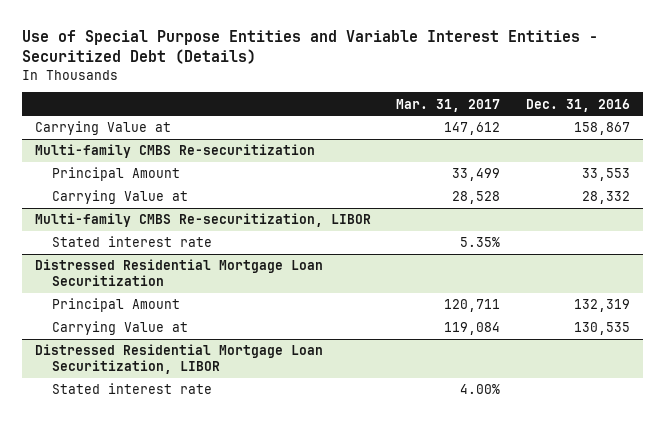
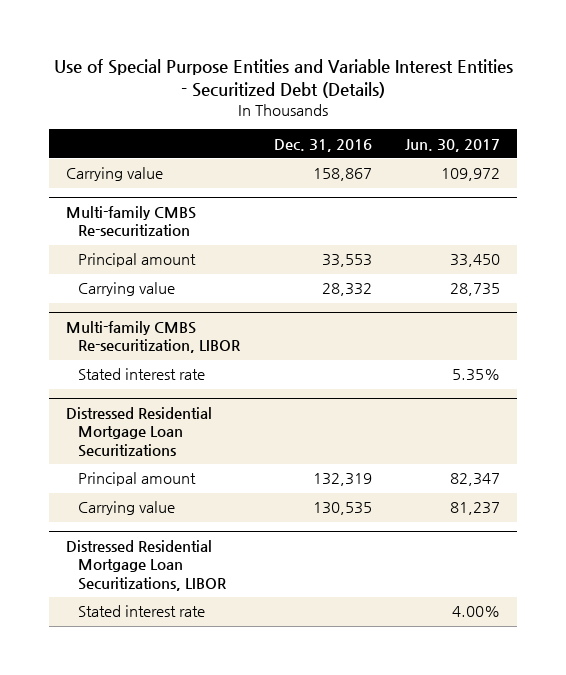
- | Mar. 31, 2017 | Dec. 31, 2016
+ | Dec. 31, 2016 | Jun. 30, 2017
- Carrying Value at | 147,612 | 158,867
+ Carrying value | 158,867 | 109,972
@ Multi-family CMBS Re-securitization
- Principal Amount | 33,499 | 33,553
- Carrying Value at | 28,528 | 28,332
+ Principal amount | 33,553 | 33,450
+ Carrying value | 28,332 | 28,735
- Distressed Residential Mortgage Loan Securitization
- Principal Amount | 120,711 | 132,319
- Carrying Value at | 119,084 | 130,535
- Distressed Residential Mortgage Loan Securitization, LIBOR
+ Distressed Residential Mortgage Loan Securitizations
+ Principal amount | 132,319 | 82,347
+ Carrying value | 130,535 | 81,237
+ Distressed Residential Mortgage Loan Securitizations, LIBOR

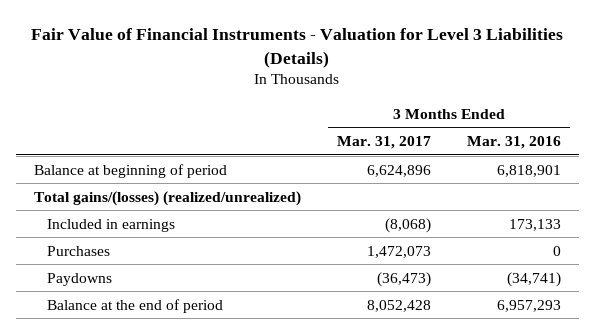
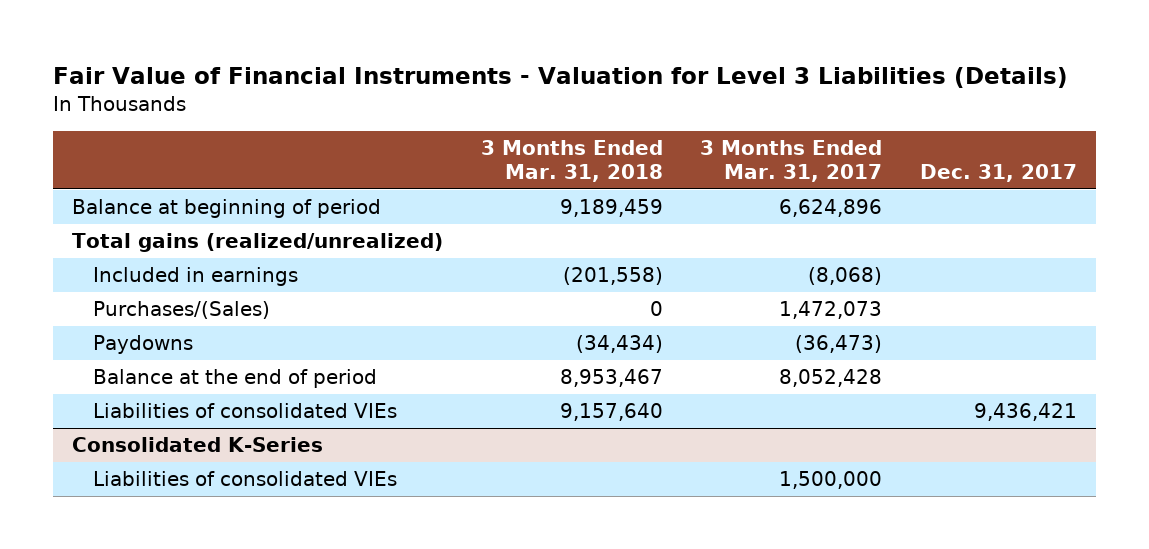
- | 3 Months Ended Mar. 31, 2017 | 3 Months Ended Mar. 31, 2016
+ | 3 Months Ended Mar. 31, 2018 | 3 Months Ended Mar. 31, 2017 | Dec. 31, 2017
- Total gains/(losses) (realized/unrealized)
+ Total gains (realized/unrealized)
- Purchases | 1,472,073 | 0
+ Purchases/(Sales) | 0 | 1,472,073 |
+ Liabilities of consolidated VIEs | 9,157,640 | | 9,436,421
+ Consolidated K-Series
+ Liabilities of consolidated VIEs | | 1,500,000 |

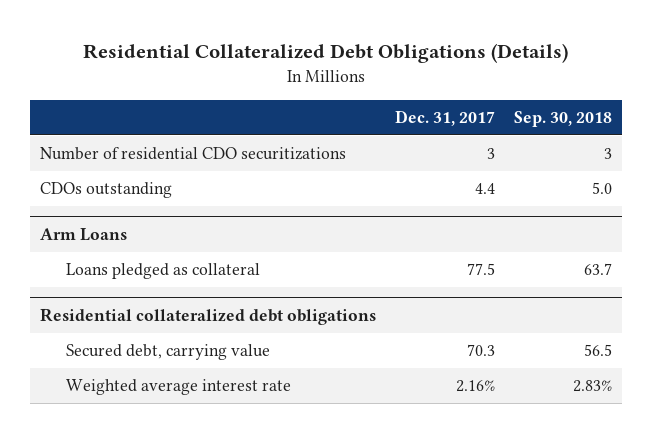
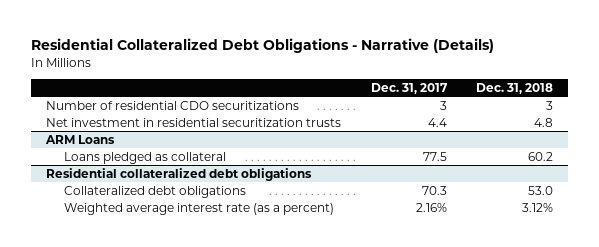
- Residential Collateralized Debt Obligations (Details)
+ Residential Collateralized Debt Obligations - Narrative (Details)
- | Dec. 31, 2017 | Sep. 30, 2018
+ | Dec. 31, 2017 | Dec. 31, 2018
- CDOs outstanding | 4.4 | 5.0
- Arm Loans
+ Net investment in residential securitization trusts | 4.4 | 4.8
+ ARM Loans
@ Residential collateralized debt obligations
- Secured debt, carrying value | 70.3 | 56.5
- Weighted average interest rate | 2.16% | 2.83%
+ Collateralized debt obligations | 70.3 | 53.0
+ Weighted average interest rate (as a percent) | 2.16% | 3.12%

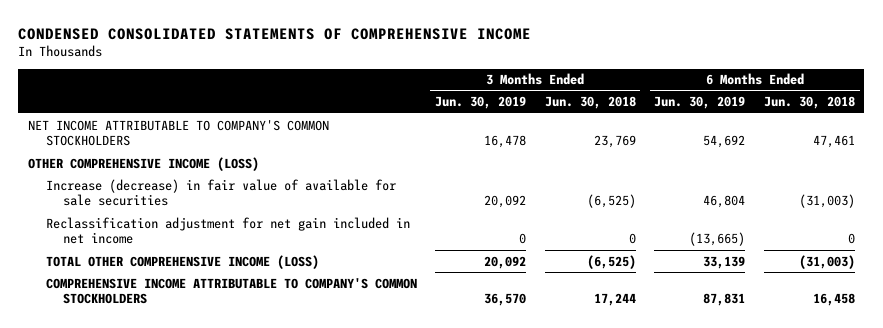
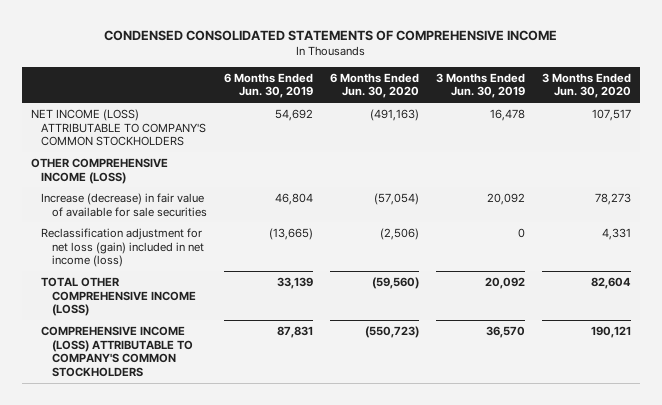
- | 3 Months Ended Jun. 30, 2019 | 3 Months Ended Jun. 30, 2018 | 6 Months Ended Jun. 30, 2019 | 6 Months Ended Jun. 30, 2018
+ | 6 Months Ended Jun. 30, 2019 | 6 Months Ended Jun. 30, 2020 | 3 Months Ended Jun. 30, 2019 | 3 Months Ended Jun. 30, 2020
- NET INCOME ATTRIBUTABLE TO COMPANY'S COMMON STOCKHOLDERS | 16,478 | 23,769 | 54,692 | 47,461
+ NET INCOME (LOSS) ATTRIBUTABLE TO COMPANY'S COMMON STOCKHOLDERS | 54,692 | (491,163) | 16,478 | 107,517
- Reclassification adjustment for net gain included in net income | 0 | 0 | (13,665) | 0
+ Reclassification adjustment for net loss (gain) included in net income (loss) | (13,665) | (2,506) | 0 | 4,331
- COMPREHENSIVE INCOME ATTRIBUTABLE TO COMPANY'S COMMON STOCKHOLDERS | 36,570 | 17,244 | 87,831 | 16,458
+ COMPREHENSIVE INCOME (LOSS) ATTRIBUTABLE TO COMPANY'S COMMON STOCKHOLDERS | 87,831 | (550,723) | 36,570 | 190,121

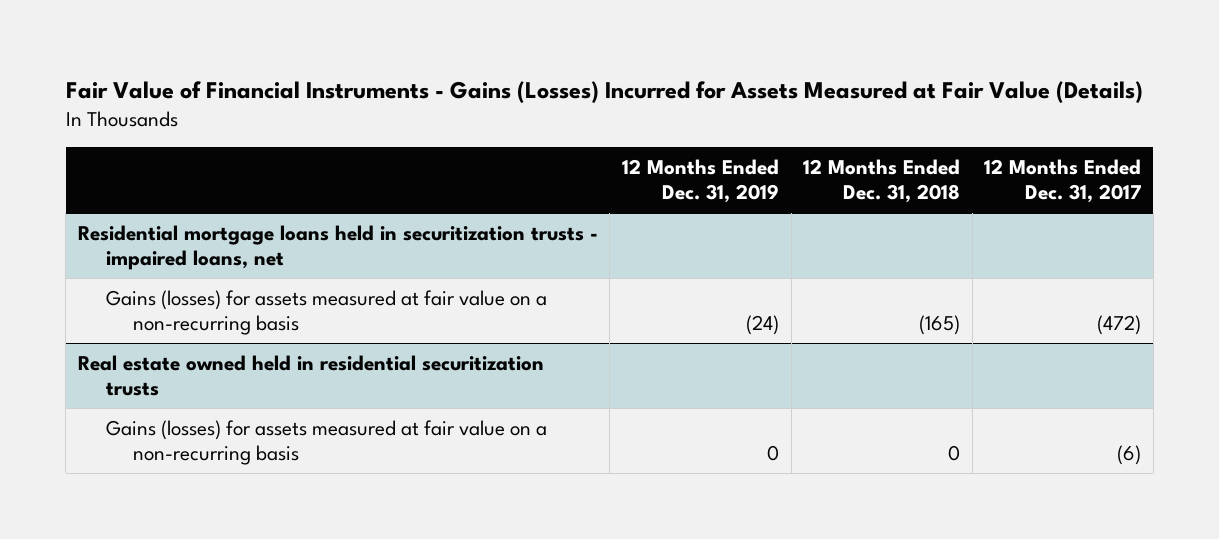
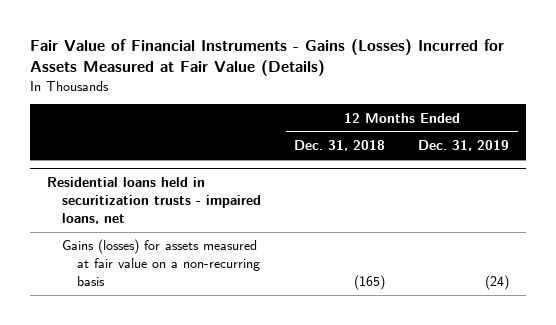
- | 12 Months Ended Dec. 31, 2019 | 12 Months Ended Dec. 31, 2018 | 12 Months Ended Dec. 31, 2017
+ | 12 Months Ended Dec. 31, 2018 | 12 Months Ended Dec. 31, 2019
- Residential mortgage loans held in securitization trusts - impaired loans, net
+ Residential loans held in securitization trusts - impaired loans, net
- Real estate owned held in residential securitization trusts
- Gains (losses) for assets measured at fair value on a non-recurring basis | 0 | 0 | (6)

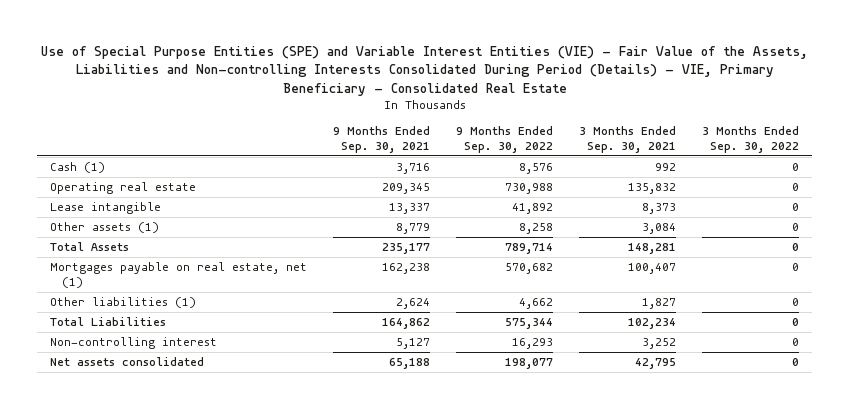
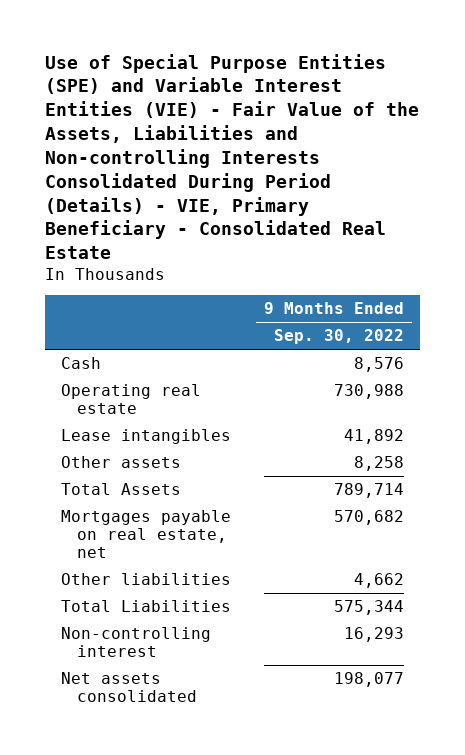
- | 9 Months Ended Sep. 30, 2021 | 9 Months Ended Sep. 30, 2022 | 3 Months Ended Sep. 30, 2021 | 3 Months Ended Sep. 30, 2022
+ | 9 Months Ended Sep. 30, 2022
- Cash (1) | 3,716 | 8,576 | 992 | 0
+ Cash | 8,576
- Lease intangible | 13,337 | 41,892 | 8,373 | 0
- Other assets (1) | 8,779 | 8,258 | 3,084 | 0
+ Lease intangibles | 41,892
+ Other assets | 8,258
- Mortgages payable on real estate, net (1) | 162,238 | 570,682 | 100,407 | 0
- Other liabilities (1) | 2,624 | 4,662 | 1,827 | 0
+ Mortgages payable on real estate, net | 570,682
+ Other liabilities | 4,662

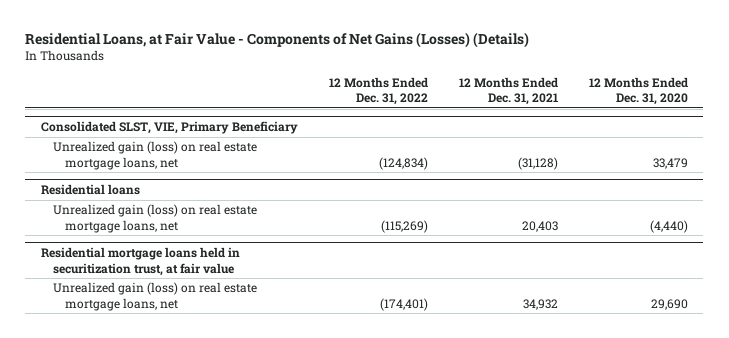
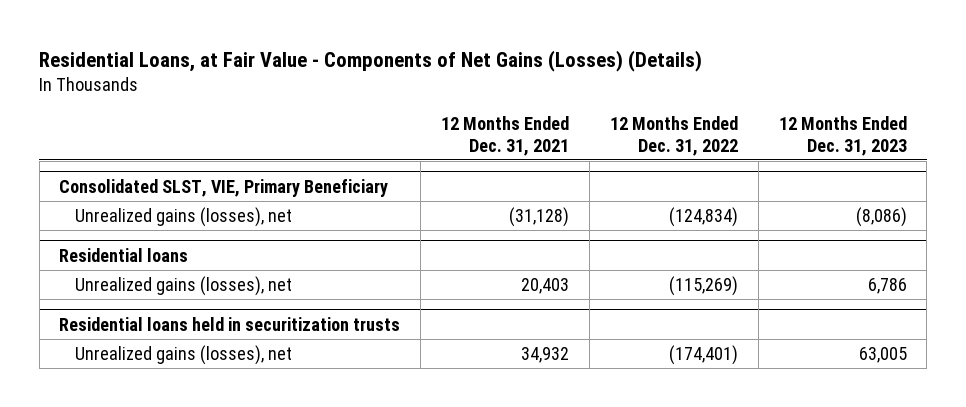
- | 12 Months Ended Dec. 31, 2022 | 12 Months Ended Dec. 31, 2021 | 12 Months Ended Dec. 31, 2020
+ | 12 Months Ended Dec. 31, 2021 | 12 Months Ended Dec. 31, 2022 | 12 Months Ended Dec. 31, 2023
@ Consolidated SLST, VIE, Primary Beneficiary
- Unrealized gain (loss) on real estate mortgage loans, net | (124,834) | (31,128) | 33,479
+ Unrealized gains (losses), net | (31,128) | (124,834) | (8,086)
@ Residential loans
- Unrealized gain (loss) on real estate mortgage loans, net | (115,269) | 20,403 | (4,440)
- Residential mortgage loans held in securitization trust, at fair value
- Unrealized gain (loss) on real estate mortgage loans, net | (174,401) | 34,932 | 29,690
@ Residential loans
+ Unrealized gains (losses), net | 20,403 | (115,269) | 6,786
+ Residential loans held in securitization trusts
+ Unrealized gains (losses), net | 34,932 | (174,401) | 63,005

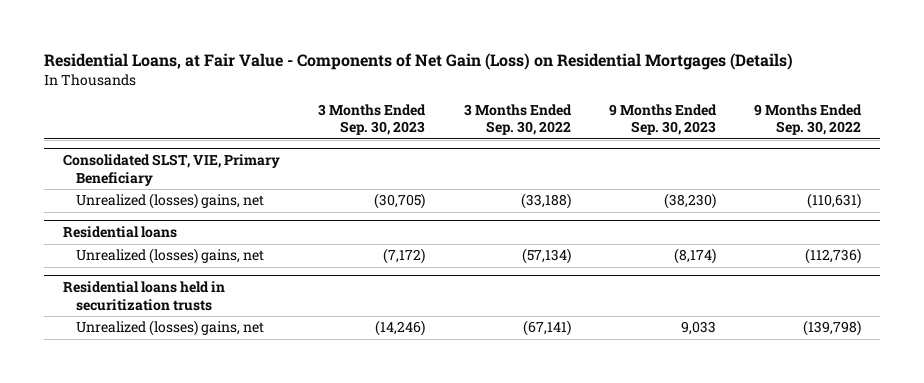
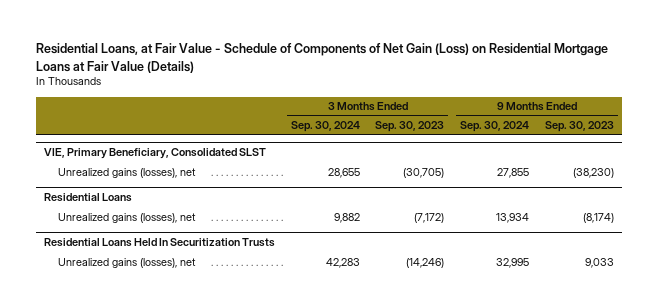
- Residential Loans, at Fair Value - Components of Net Gain (Loss) on Residential Mortgages (Details)
+ Residential Loans, at Fair Value - Schedule of Components of Net Gain (Loss) on Residential Mortgage Loans at Fair Value (Details)
- | 3 Months Ended Sep. 30, 2023 | 3 Months Ended Sep. 30, 2022 | 9 Months Ended Sep. 30, 2023 | 9 Months Ended Sep. 30, 2022
+ | 3 Months Ended Sep. 30, 2024 | 3 Months Ended Sep. 30, 2023 | 9 Months Ended Sep. 30, 2024 | 9 Months Ended Sep. 30, 2023
- Consolidated SLST, VIE, Primary Beneficiary
- Unrealized (losses) gains, net | (30,705) | (33,188) | (38,230) | (110,631)
- Residential loans
- Unrealized (losses) gains, net | (7,172) | (57,134) | (8,174) | (112,736)
- Residential loans held in securitization trusts
- Unrealized (losses) gains, net | (14,246) | (67,141) | 9,033 | (139,798)
+ VIE, Primary Beneficiary, Consolidated SLST
+ Unrealized gains (losses), net | 28,655 | (30,705) | 27,855 | (38,230)
+ Residential Loans
+ Unrealized gains (losses), net | 9,882 | (7,172) | 13,934 | (8,174)
+ Residential Loans Held In Securitization Trusts
+ Unrealized gains (losses), net | 42,283 | (14,246) | 32,995 | 9,033

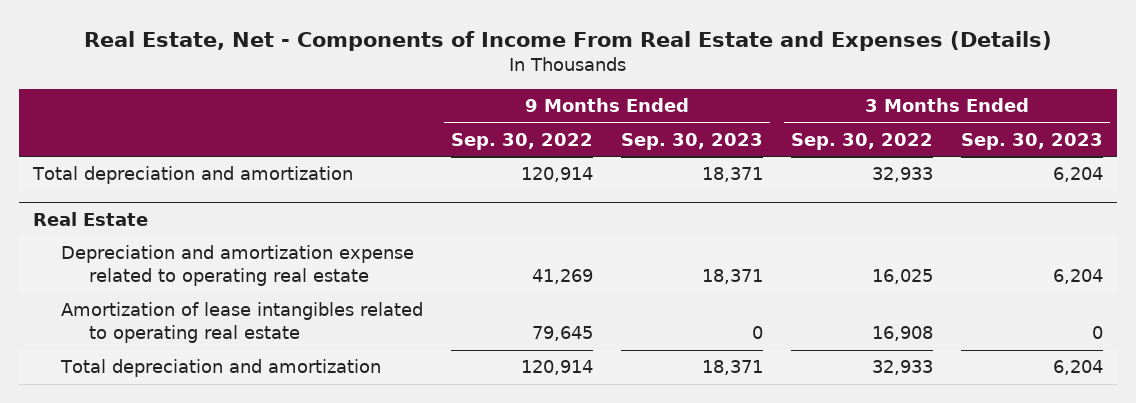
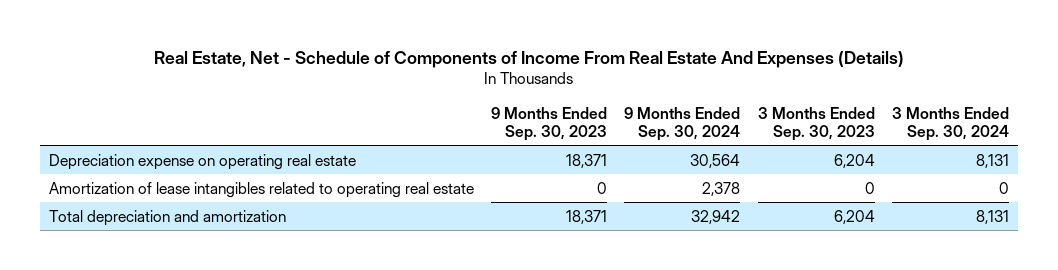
- Real Estate, Net - Components of Income From Real Estate and Expenses (Details)
+ Real Estate, Net - Schedule of Components of Income From Real Estate And Expenses (Details)
- | 9 Months Ended Sep. 30, 2022 | 9 Months Ended Sep. 30, 2023 | 3 Months Ended Sep. 30, 2022 | 3 Months Ended Sep. 30, 2023
+ | 9 Months Ended Sep. 30, 2023 | 9 Months Ended Sep. 30, 2024 | 3 Months Ended Sep. 30, 2023 | 3 Months Ended Sep. 30, 2024
- Total depreciation and amortization | 120,914 | 18,371 | 32,933 | 6,204
- Real Estate
- Depreciation and amortization expense related to operating real estate | 41,269 | 18,371 | 16,025 | 6,204
+ Depreciation expense on operating real estate | 18,371 | 30,564 | 6,204 | 8,131

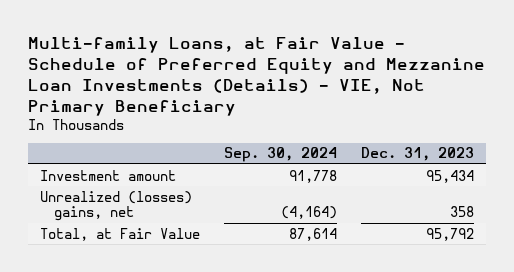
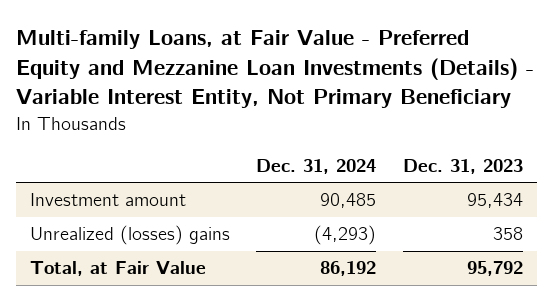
- Multi-family Loans, at Fair Value - Schedule of Preferred Equity and Mezzanine Loan Investments (Details) - VIE, Not Primary Beneficiary
+ Multi-family Loans, at Fair Value - Preferred Equity and Mezzanine Loan Investments (Details) - Variable Interest Entity, Not Primary Beneficiary
- | Sep. 30, 2024 | Dec. 31, 2023
+ | Dec. 31, 2024 | Dec. 31, 2023
- Unrealized (losses) gains, net | (4,164) | 358
+ Unrealized (losses) gains | (4,293) | 358

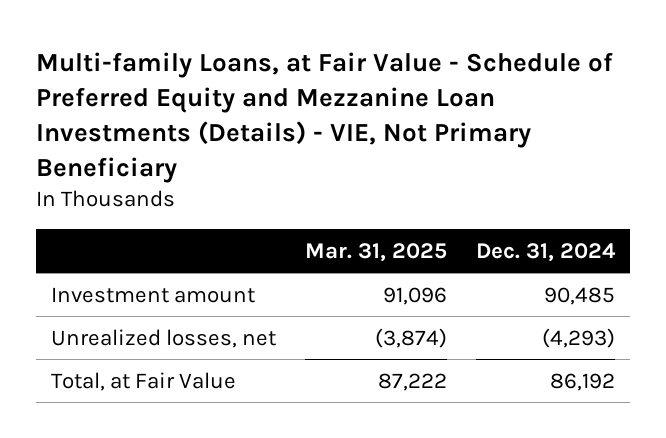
- Multi-family Loans, at Fair Value - Preferred Equity and Mezzanine Loan Investments (Details) - Variable Interest Entity, Not Primary Beneficiary
+ Multi-family Loans, at Fair Value - Schedule of Preferred Equity and Mezzanine Loan Investments (Details) - VIE, Not Primary Beneficiary
- | Dec. 31, 2024 | Dec. 31, 2023
+ | Mar. 31, 2025 | Dec. 31, 2024
- Unrealized (losses) gains | (4,293) | 358
+ Unrealized losses, net | (3,874) | (4,293)

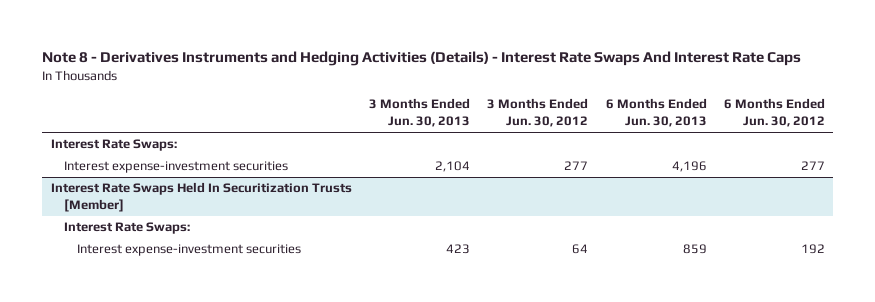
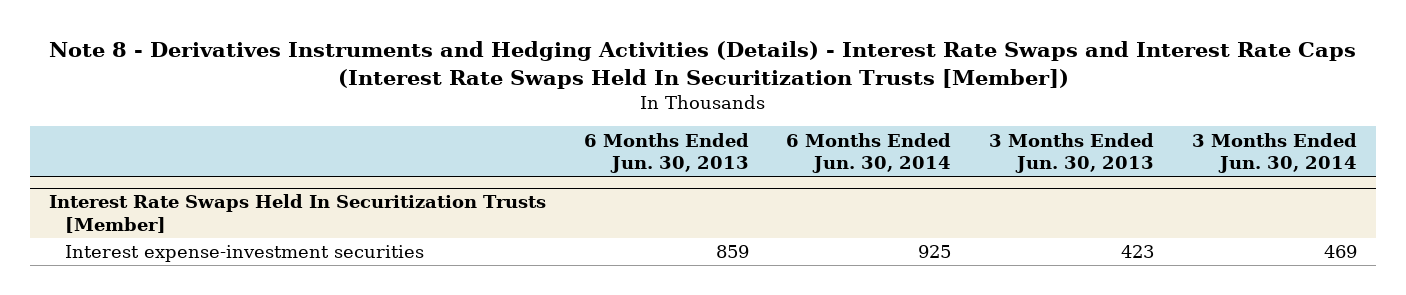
- Note 8 - Derivatives Instruments and Hedging Activities (Details) - Interest Rate Swaps And Interest Rate Caps
+ Note 8 - Derivatives Instruments and Hedging Activities (Details) - Interest Rate Swaps and Interest Rate Caps (Interest Rate Swaps Held In Securitization Trusts [Member])
- | 3 Months Ended Jun. 30, 2013 | 3 Months Ended Jun. 30, 2012 | 6 Months Ended Jun. 30, 2013 | 6 Months Ended Jun. 30, 2012
+ | 6 Months Ended Jun. 30, 2013 | 6 Months Ended Jun. 30, 2014 | 3 Months Ended Jun. 30, 2013 | 3 Months Ended Jun. 30, 2014
- Interest Rate Swaps:
- Interest expense-investment securities | 2,104 | 277 | 4,196 | 277
@ Interest Rate Swaps Held In Securitization Trusts [Member]
- Interest Rate Swaps:

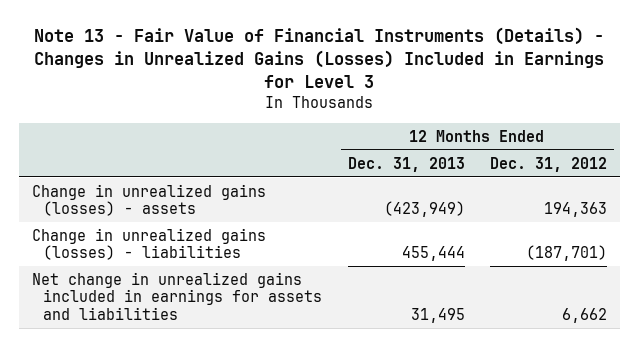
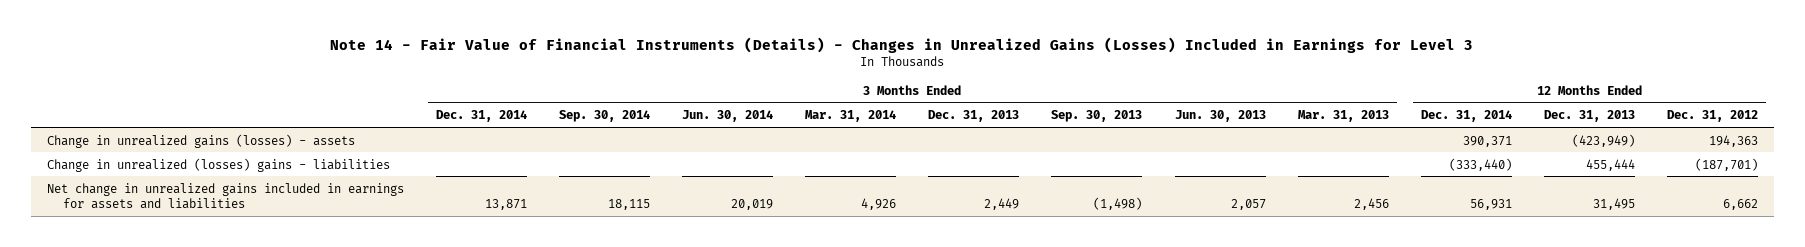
- Note 13 - Fair Value of Financial Instruments (Details) - Changes in Unrealized Gains (Losses) Included in Earnings for Level 3
+ Note 14 - Fair Value of Financial Instruments (Details) - Changes in Unrealized Gains (Losses) Included in Earnings for Level 3
- | 12 Months Ended Dec. 31, 2013 | 12 Months Ended Dec. 31, 2012
+ | 3 Months Ended Dec. 31, 2014 | 3 Months Ended Sep. 30, 2014 | 3 Months Ended Jun. 30, 2014 | 3 Months Ended Mar. 31, 2014 | 3 Months Ended Dec. 31, 2013 | 3 Months Ended Sep. 30, 2013 | 3 Months Ended Jun. 30, 2013 | 3 Months Ended Mar. 31, 2013 | 12 Months Ended Dec. 31, 2014 | 12 Months Ended Dec. 31, 2013 | 12 Months Ended Dec. 31, 2012
- Change in unrealized gains (losses) - liabilities | 455,444 | (187,701)
+ Change in unrealized (losses) gains - liabilities | | | | | | | | | (333,440) | 455,444 | (187,701)

